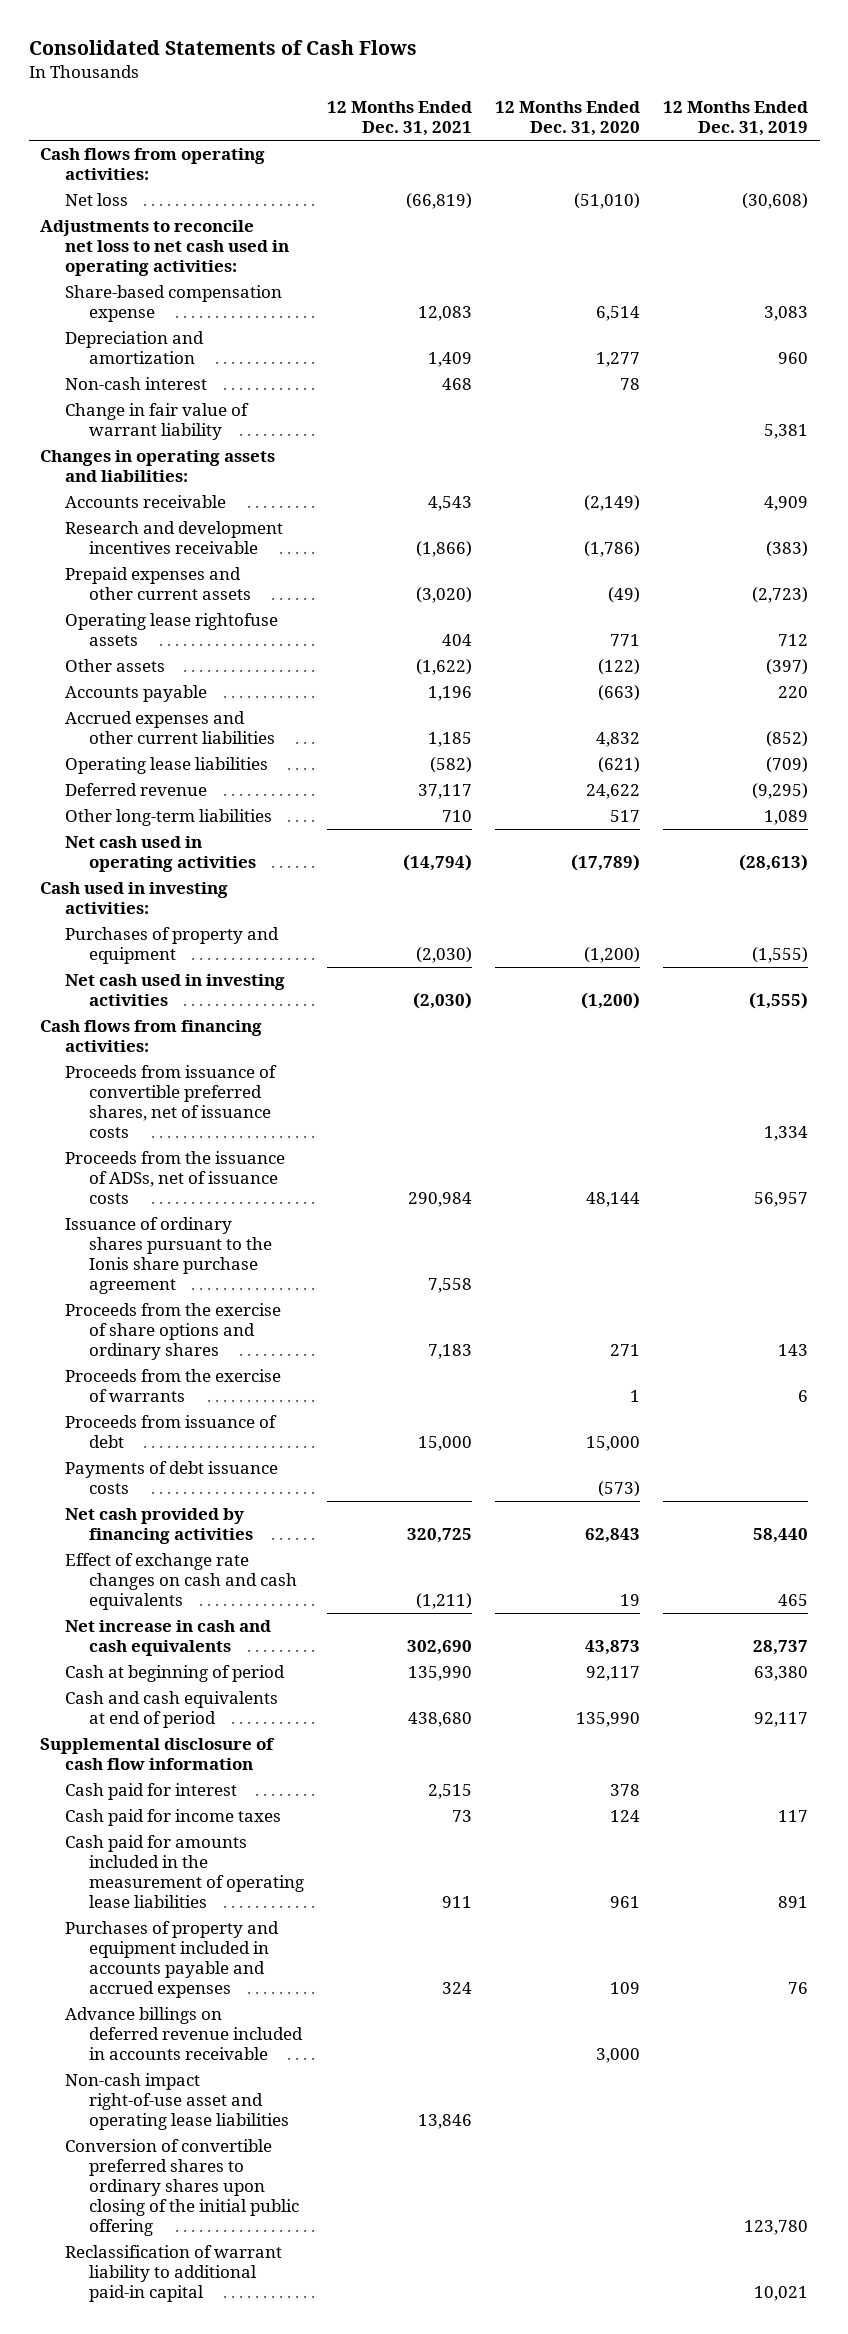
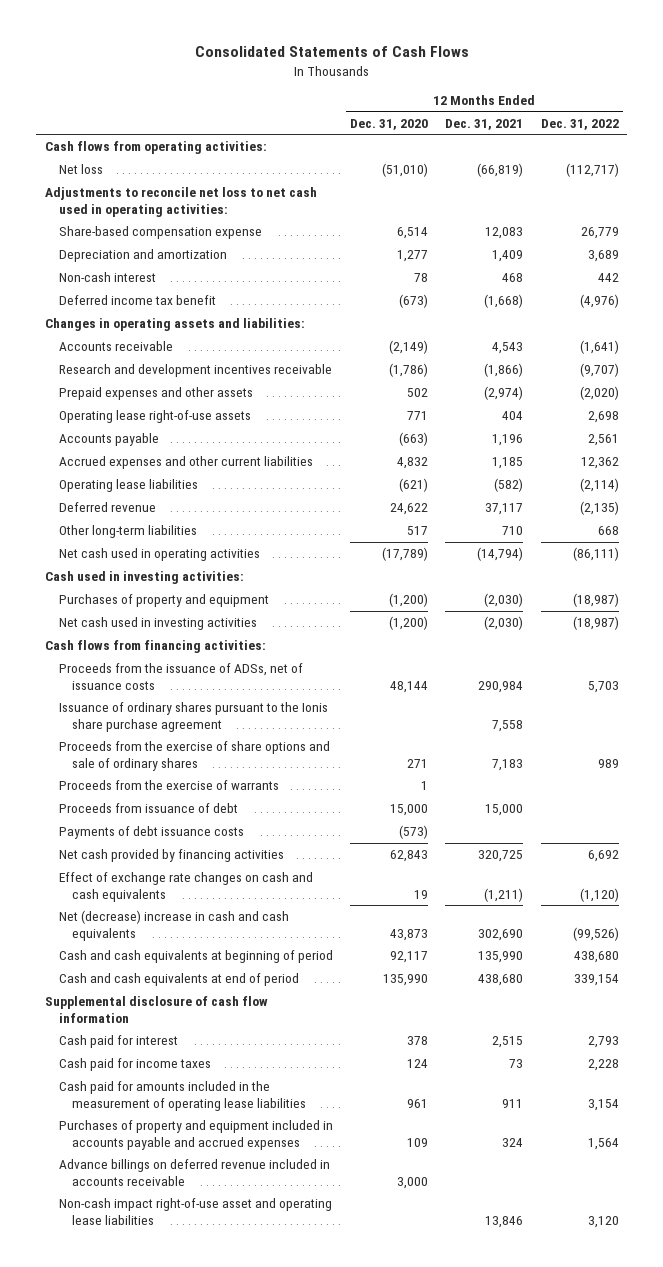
- | 12 Months Ended Dec. 31, 2021 | 12 Months Ended Dec. 31, 2020 | 12 Months Ended Dec. 31, 2019
+ | 12 Months Ended Dec. 31, 2020 | 12 Months Ended Dec. 31, 2021 | 12 Months Ended Dec. 31, 2022
- Change in fair value of warrant liability | | | 5,381
+ Deferred income tax benefit | (673) | (1,668) | (4,976)
- Prepaid expenses and other current assets | (3,020) | (49) | (2,723)
- Operating lease rightofuse assets | 404 | 771 | 712
- Other assets | (1,622) | (122) | (397)
+ Prepaid expenses and other assets | 502 | (2,974) | (2,020)
+ Operating lease right-of-use assets | 771 | 404 | 2,698
- Proceeds from issuance of convertible preferred shares, net of issuance costs | | | 1,334
- Proceeds from the exercise of share options and ordinary shares | 7,183 | 271 | 143
+ Proceeds from the exercise of share options and sale of ordinary shares | 271 | 7,183 | 989
- Net increase in cash and cash equivalents | 302,690 | 43,873 | 28,737
- Cash at beginning of period | 135,990 | 92,117 | 63,380
+ Net (decrease) increase in cash and cash equivalents | 43,873 | 302,690 | (99,526)
+ Cash and cash equivalents at beginning of period | 92,117 | 135,990 | 438,680
- Conversion of convertible preferred shares to ordinary shares upon closing of the initial public offering | | | 123,780
- Reclassification of warrant liability to additional paid-in capital | | | 10,021

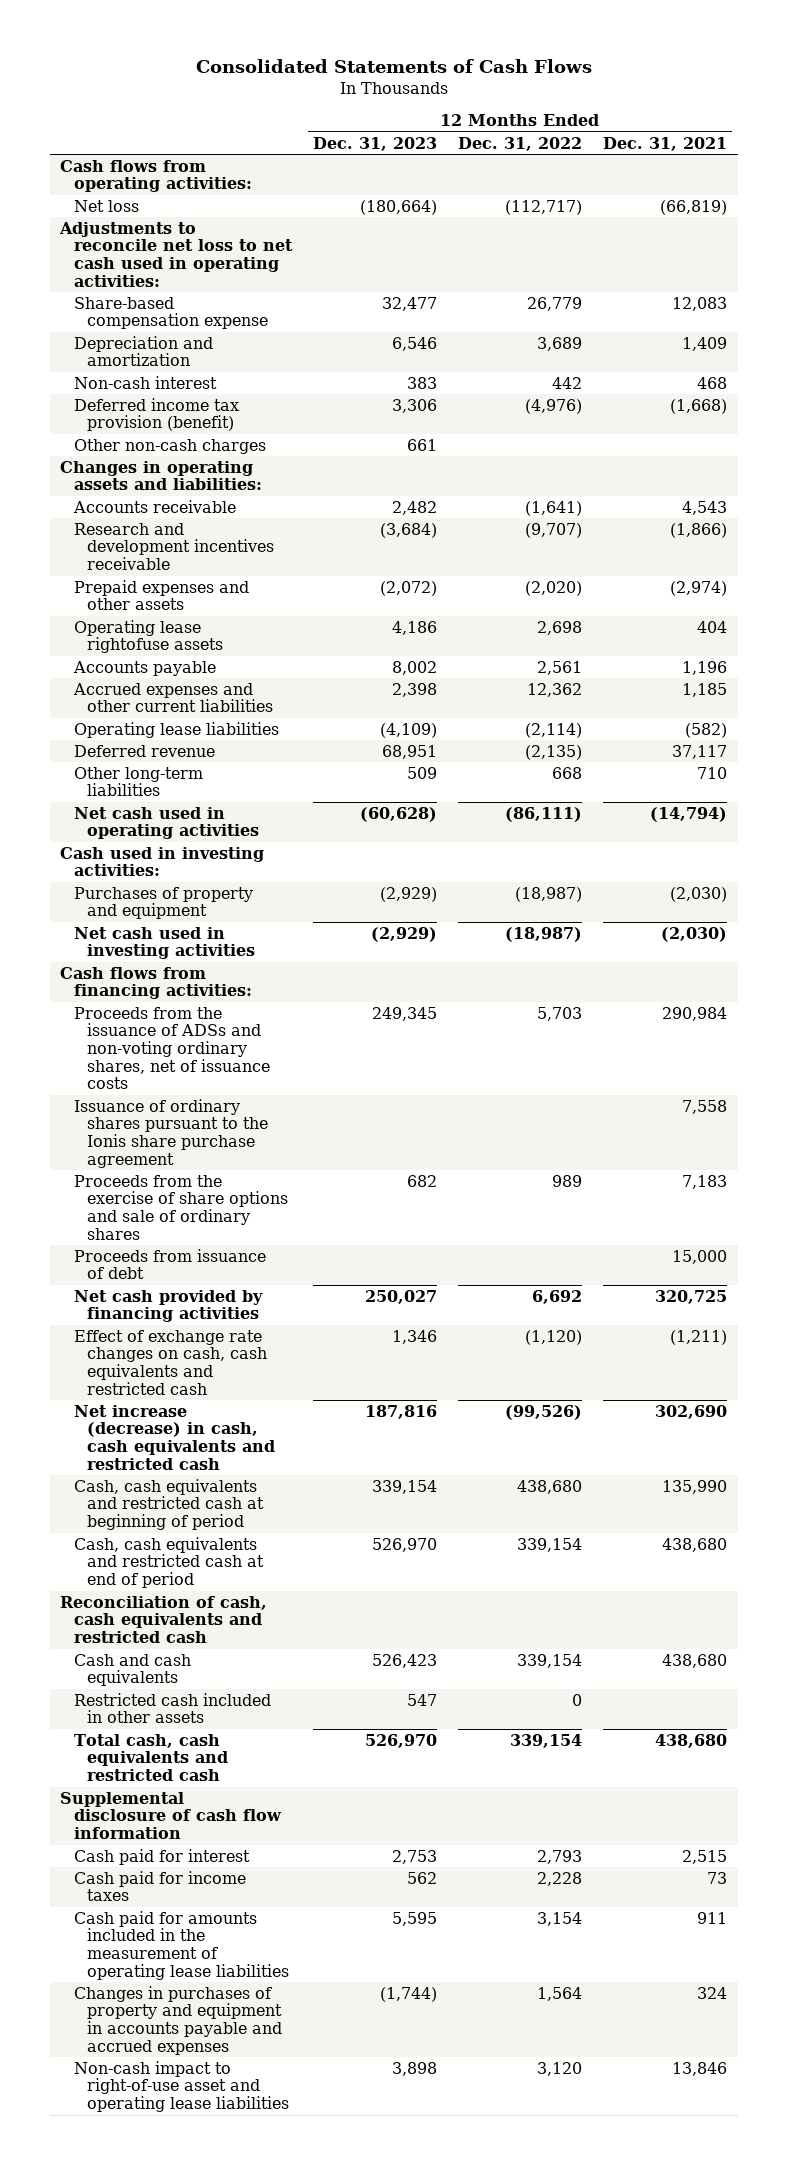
- | 12 Months Ended Dec. 31, 2020 | 12 Months Ended Dec. 31, 2021 | 12 Months Ended Dec. 31, 2022
+ | 12 Months Ended Dec. 31, 2023 | 12 Months Ended Dec. 31, 2022 | 12 Months Ended Dec. 31, 2021
- Deferred income tax benefit | (673) | (1,668) | (4,976)
+ Deferred income tax provision (benefit) | 3,306 | (4,976) | (1,668)
+ Other non-cash charges | 661 | |
- Operating lease right-of-use assets | 771 | 404 | 2,698
+ Operating lease rightofuse assets | 4,186 | 2,698 | 404
- Proceeds from the issuance of ADSs, net of issuance costs | 48,144 | 290,984 | 5,703
+ Proceeds from the issuance of ADSs and non-voting ordinary shares, net of issuance costs | 249,345 | 5,703 | 290,984
- Proceeds from the exercise of warrants | 1 | |
- Payments of debt issuance costs | (573) | |
- Effect of exchange rate changes on cash and cash equivalents | 19 | (1,211) | (1,120)
- Net (decrease) increase in cash and cash equivalents | 43,873 | 302,690 | (99,526)
- Cash and cash equivalents at beginning of period | 92,117 | 135,990 | 438,680
- Cash and cash equivalents at end of period | 135,990 | 438,680 | 339,154
+ Effect of exchange rate changes on cash, cash equivalents and restricted cash | 1,346 | (1,120) | (1,211)
+ Net increase (decrease) in cash, cash equivalents and restricted cash | 187,816 | (99,526) | 302,690
+ Cash, cash equivalents and restricted cash at beginning of period | 339,154 | 438,680 | 135,990
+ Cash, cash equivalents and restricted cash at end of period | 526,970 | 339,154 | 438,680
+ Reconciliation of cash, cash equivalents and restricted cash
+ Cash and cash equivalents | 526,423 | 339,154 | 438,680
+ Restricted cash included in other assets | 547 | 0 |
+ Total cash, cash equivalents and restricted cash | 526,970 | 339,154 | 438,680
- Purchases of property and equipment included in accounts payable and accrued expenses | 109 | 324 | 1,564
- Advance billings on deferred revenue included in accounts receivable | 3,000 | |
- Non-cash impact right-of-use asset and operating lease liabilities | | 13,846 | 3,120
+ Changes in purchases of property and equipment in accounts payable and accrued expenses | (1,744) | 1,564 | 324
+ Non-cash impact to right-of-use asset and operating lease liabilities | 3,898 | 3,120 | 13,846

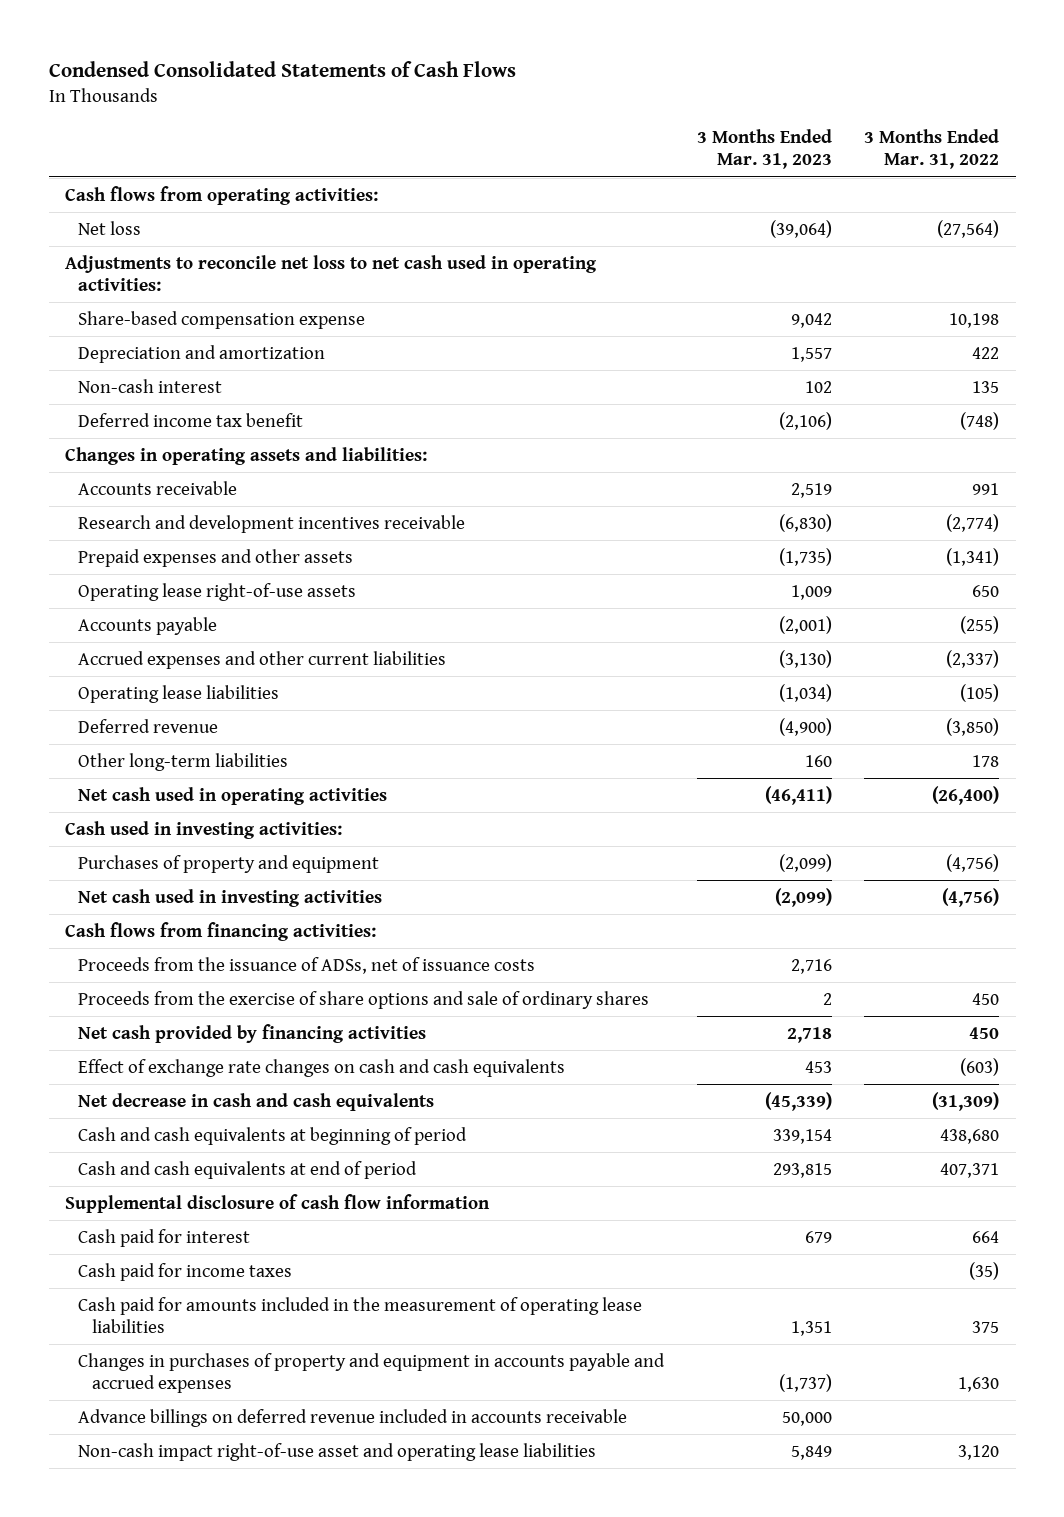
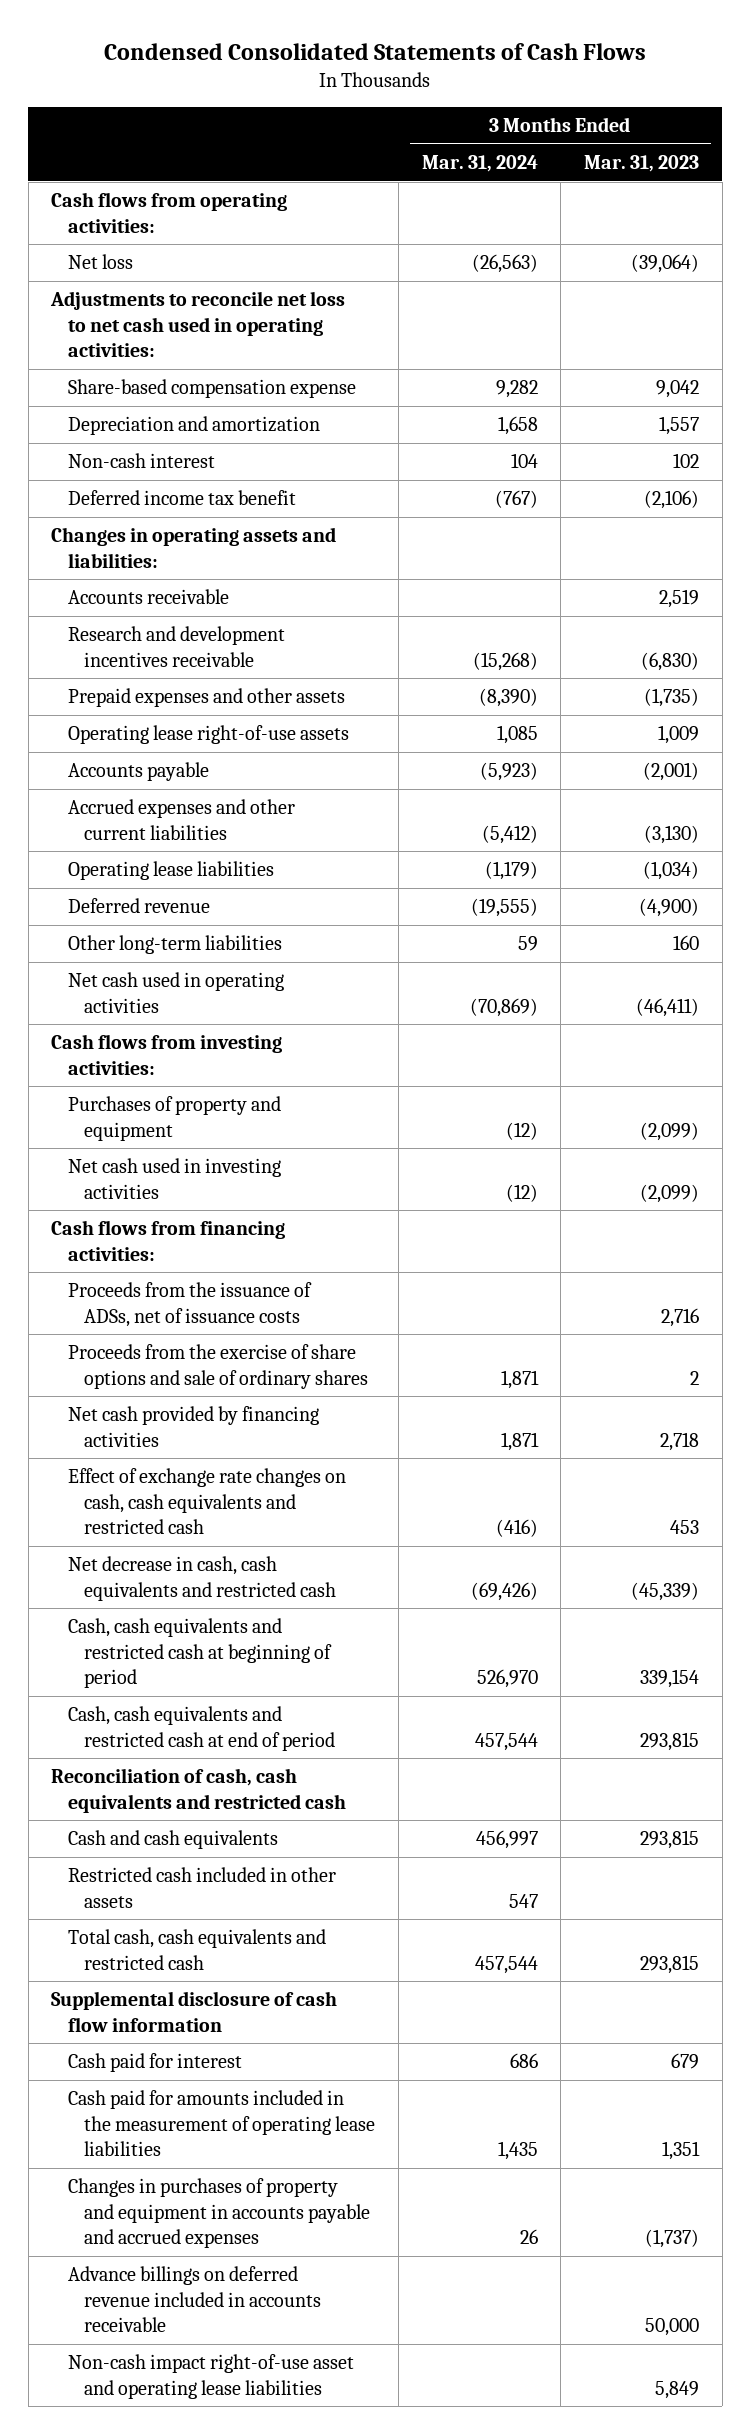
- | 3 Months Ended Mar. 31, 2023 | 3 Months Ended Mar. 31, 2022
+ | 3 Months Ended Mar. 31, 2024 | 3 Months Ended Mar. 31, 2023
- Cash used in investing activities:
+ Cash flows from investing activities:
- Effect of exchange rate changes on cash and cash equivalents | 453 | (603)
- Net decrease in cash and cash equivalents | (45,339) | (31,309)
- Cash and cash equivalents at beginning of period | 339,154 | 438,680
- Cash and cash equivalents at end of period | 293,815 | 407,371
+ Effect of exchange rate changes on cash, cash equivalents and restricted cash | (416) | 453
+ Net decrease in cash, cash equivalents and restricted cash | (69,426) | (45,339)
+ Cash, cash equivalents and restricted cash at beginning of period | 526,970 | 339,154
+ Cash, cash equivalents and restricted cash at end of period | 457,544 | 293,815
+ Reconciliation of cash, cash equivalents and restricted cash
+ Cash and cash equivalents | 456,997 | 293,815
+ Restricted cash included in other assets | 547 |
+ Total cash, cash equivalents and restricted cash | 457,544 | 293,815
- Cash paid for income taxes | | (35)

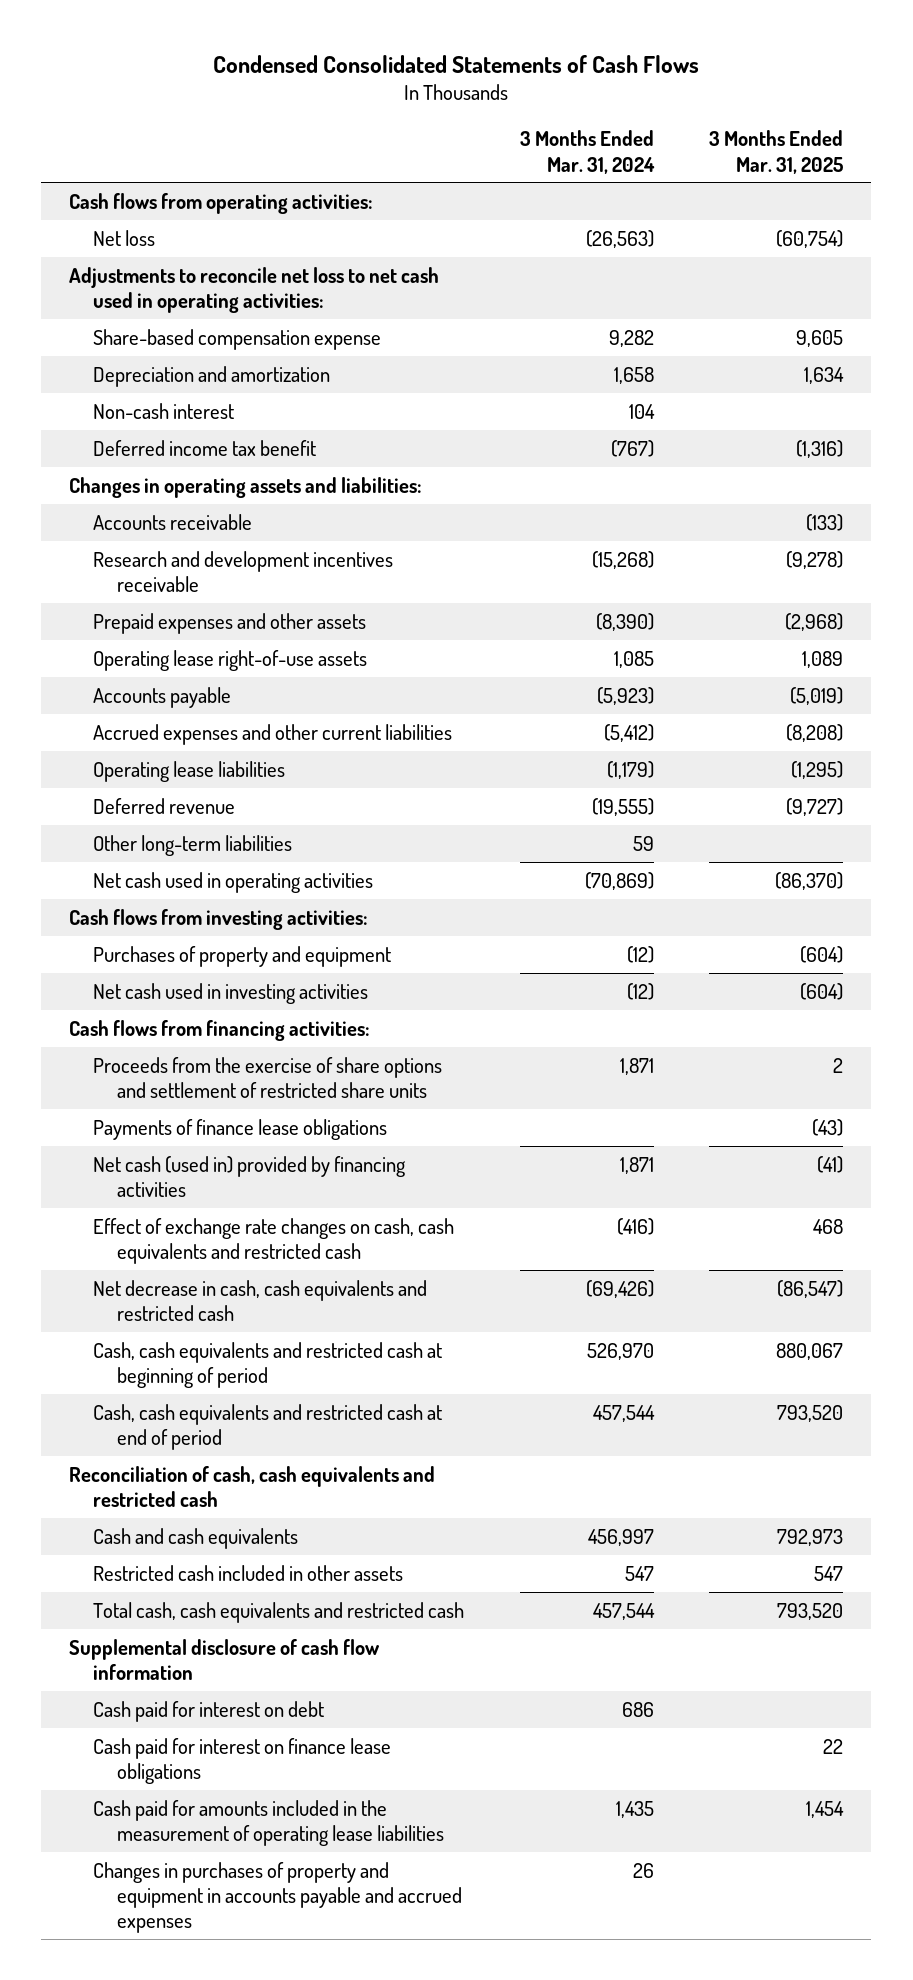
- | 3 Months Ended Mar. 31, 2024 | 3 Months Ended Mar. 31, 2023
+ | 3 Months Ended Mar. 31, 2024 | 3 Months Ended Mar. 31, 2025
- Proceeds from the issuance of ADSs, net of issuance costs | | 2,716
- Proceeds from the exercise of share options and sale of ordinary shares | 1,871 | 2
- Net cash provided by financing activities | 1,871 | 2,718
+ Proceeds from the exercise of share options and settlement of restricted share units | 1,871 | 2
+ Payments of finance lease obligations | | (43)
+ Net cash (used in) provided by financing activities | 1,871 | (41)
- Cash paid for interest | 686 | 679
+ Cash paid for interest on debt | 686 |
+ Cash paid for interest on finance lease obligations | | 22
- Advance billings on deferred revenue included in accounts receivable | | 50,000
- Non-cash impact right-of-use asset and operating lease liabilities | | 5,849

